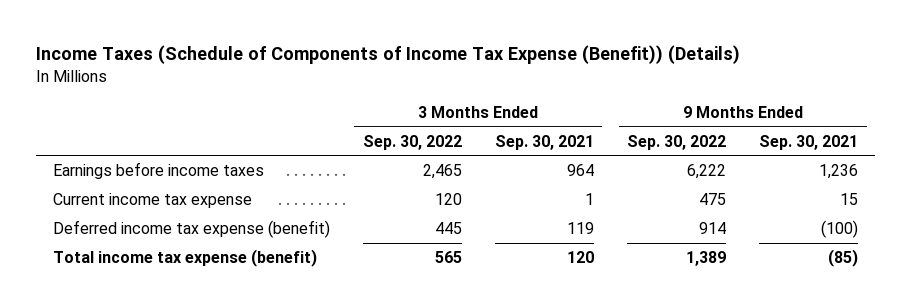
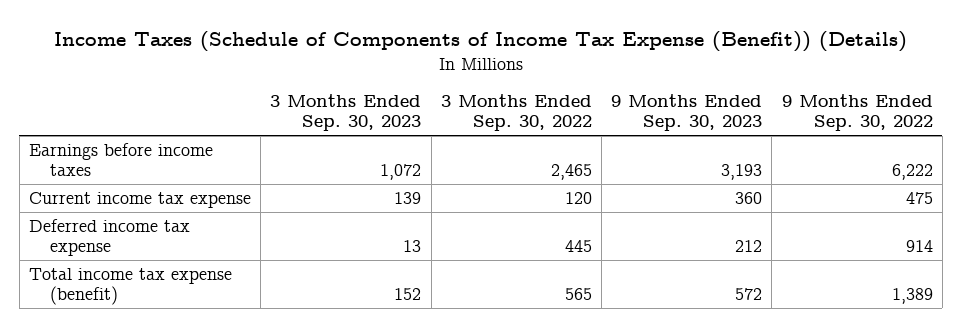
- | 3 Months Ended Sep. 30, 2022 | 3 Months Ended Sep. 30, 2021 | 9 Months Ended Sep. 30, 2022 | 9 Months Ended Sep. 30, 2021
+ | 3 Months Ended Sep. 30, 2023 | 3 Months Ended Sep. 30, 2022 | 9 Months Ended Sep. 30, 2023 | 9 Months Ended Sep. 30, 2022
- Deferred income tax expense (benefit) | 445 | 119 | 914 | (100)
+ Deferred income tax expense | 13 | 445 | 212 | 914

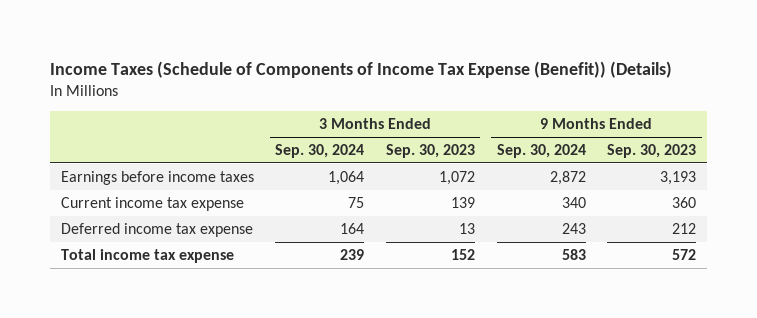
- | 3 Months Ended Sep. 30, 2023 | 3 Months Ended Sep. 30, 2022 | 9 Months Ended Sep. 30, 2023 | 9 Months Ended Sep. 30, 2022
+ | 3 Months Ended Sep. 30, 2024 | 3 Months Ended Sep. 30, 2023 | 9 Months Ended Sep. 30, 2024 | 9 Months Ended Sep. 30, 2023
- Total income tax expense (benefit) | 152 | 565 | 572 | 1,389
+ Total income tax expense | 239 | 152 | 583 | 572

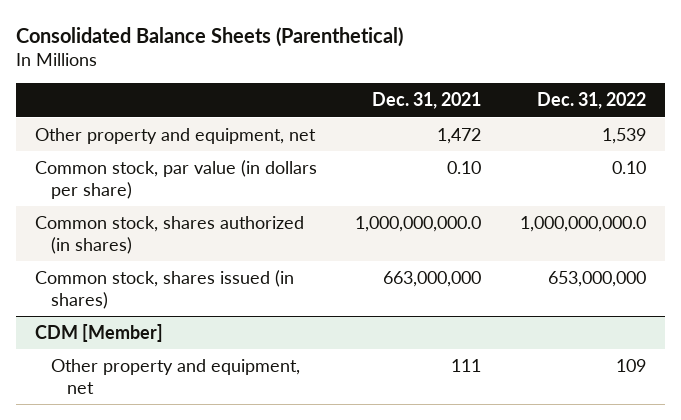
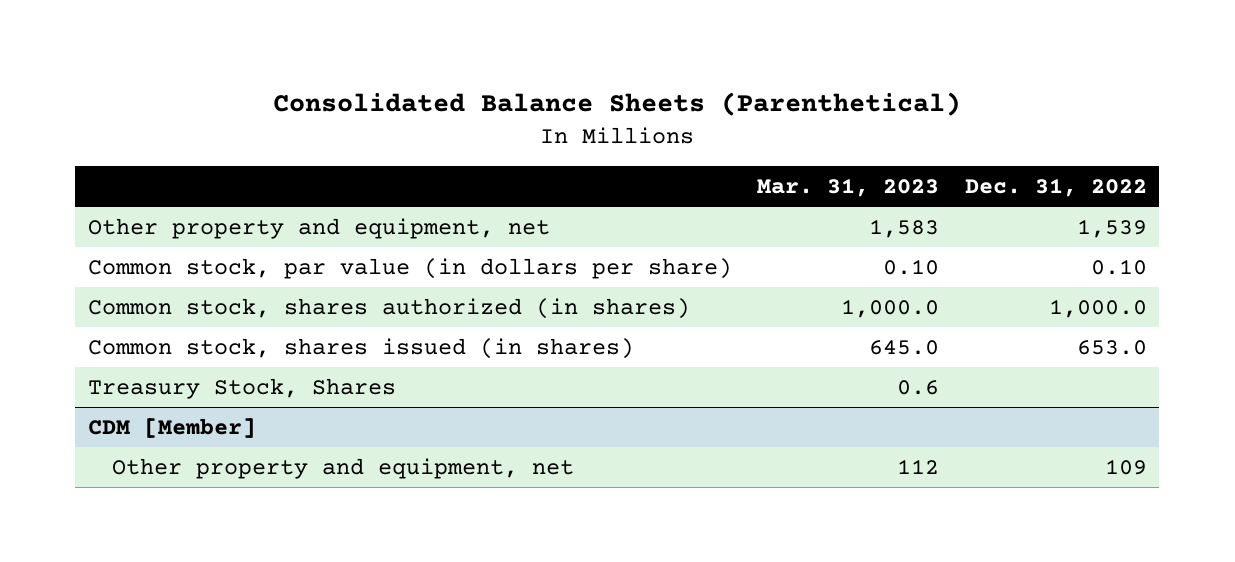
- | Dec. 31, 2021 | Dec. 31, 2022
+ | Mar. 31, 2023 | Dec. 31, 2022
- Common stock, shares authorized (in shares) | 1,000,000,000.0 | 1,000,000,000.0
- Common stock, shares issued (in shares) | 663,000,000 | 653,000,000
+ Common stock, shares authorized (in shares) | 1,000.0 | 1,000.0
+ Common stock, shares issued (in shares) | 645.0 | 653.0
+ Treasury Stock, Shares | 0.6 |

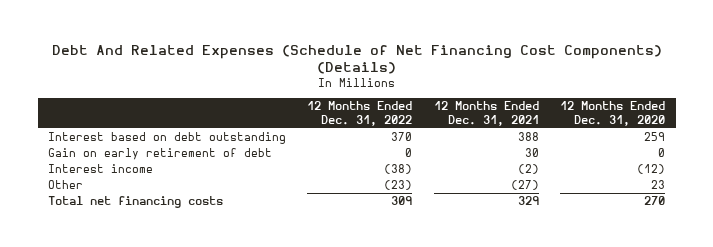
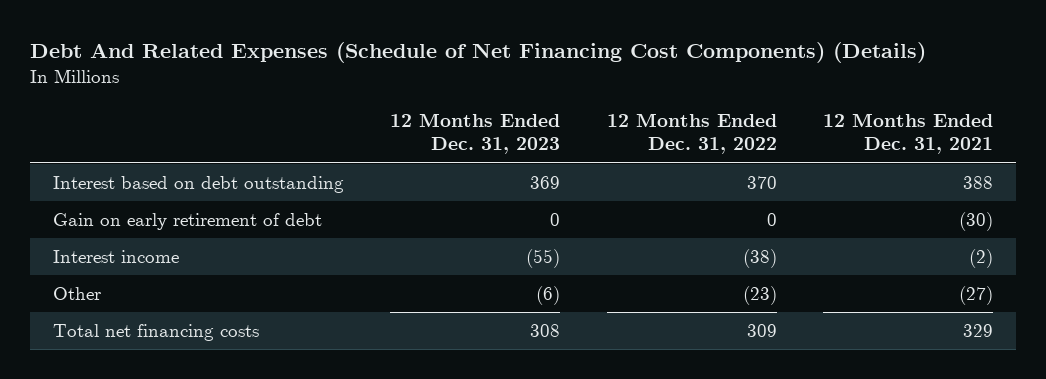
- | 12 Months Ended Dec. 31, 2022 | 12 Months Ended Dec. 31, 2021 | 12 Months Ended Dec. 31, 2020
+ | 12 Months Ended Dec. 31, 2023 | 12 Months Ended Dec. 31, 2022 | 12 Months Ended Dec. 31, 2021
- Gain on early retirement of debt | 0 | 30 | 0
+ Gain on early retirement of debt | 0 | 0 | (30)

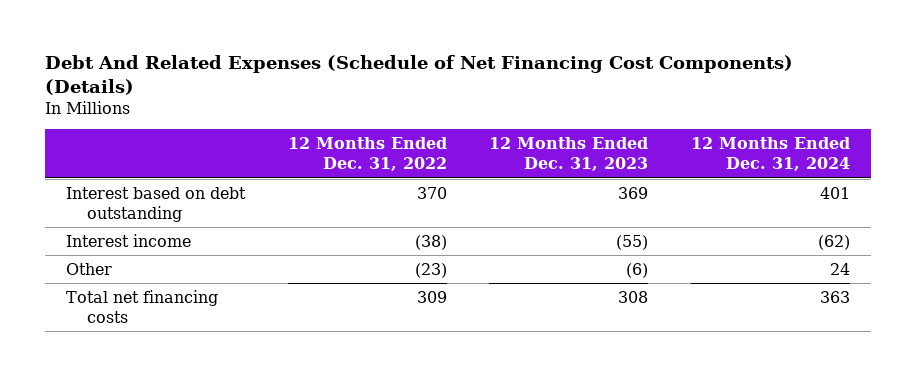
- | 12 Months Ended Dec. 31, 2023 | 12 Months Ended Dec. 31, 2022 | 12 Months Ended Dec. 31, 2021
+ | 12 Months Ended Dec. 31, 2022 | 12 Months Ended Dec. 31, 2023 | 12 Months Ended Dec. 31, 2024
- Gain on early retirement of debt | 0 | 0 | (30)

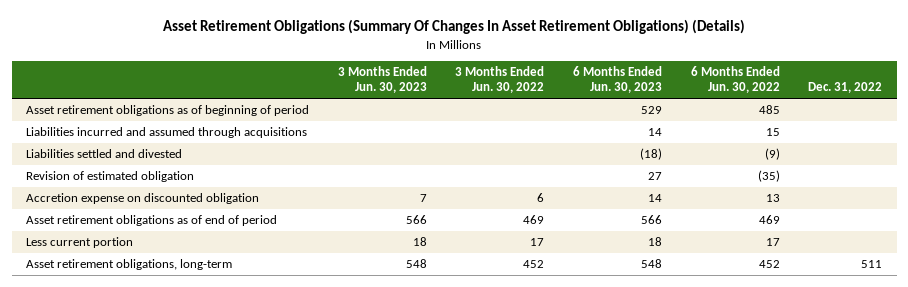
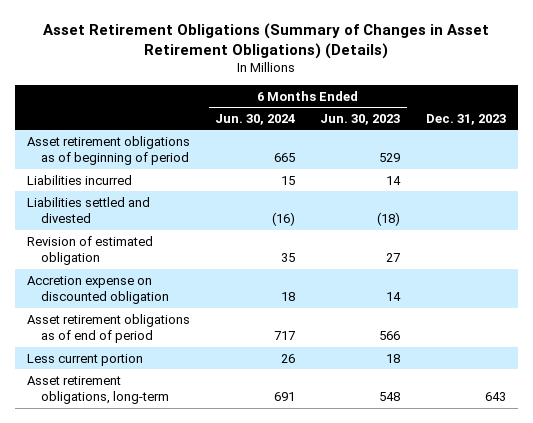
- Asset Retirement Obligations (Summary Of Changes In Asset Retirement Obligations) (Details)
+ Asset Retirement Obligations (Summary of Changes in Asset Retirement Obligations) (Details)
- | 3 Months Ended Jun. 30, 2023 | 3 Months Ended Jun. 30, 2022 | 6 Months Ended Jun. 30, 2023 | 6 Months Ended Jun. 30, 2022 | Dec. 31, 2022
+ | 6 Months Ended Jun. 30, 2024 | 6 Months Ended Jun. 30, 2023 | Dec. 31, 2023
- Liabilities incurred and assumed through acquisitions | | | 14 | 15 |
+ Liabilities incurred | 15 | 14 |

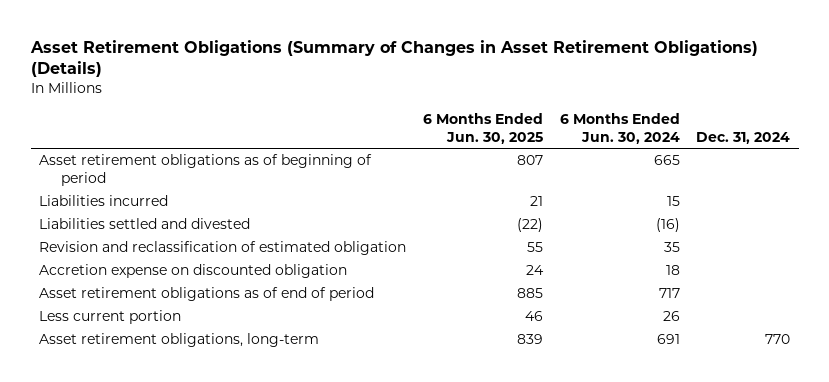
- | 6 Months Ended Jun. 30, 2024 | 6 Months Ended Jun. 30, 2023 | Dec. 31, 2023
+ | 6 Months Ended Jun. 30, 2025 | 6 Months Ended Jun. 30, 2024 | Dec. 31, 2024
- Revision of estimated obligation | 35 | 27 |
+ Revision and reclassification of estimated obligation | 55 | 35 |

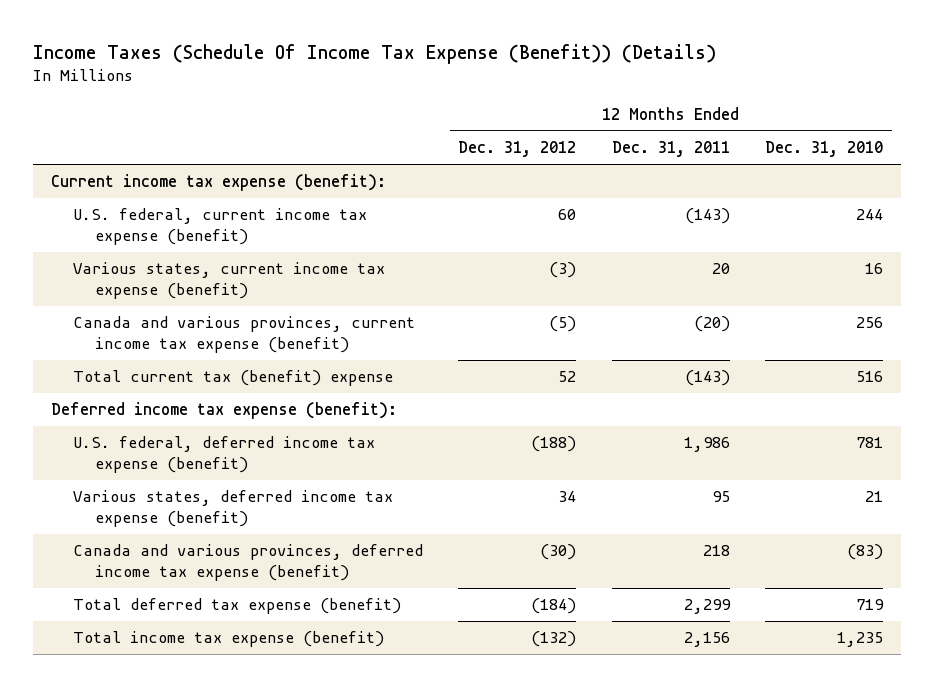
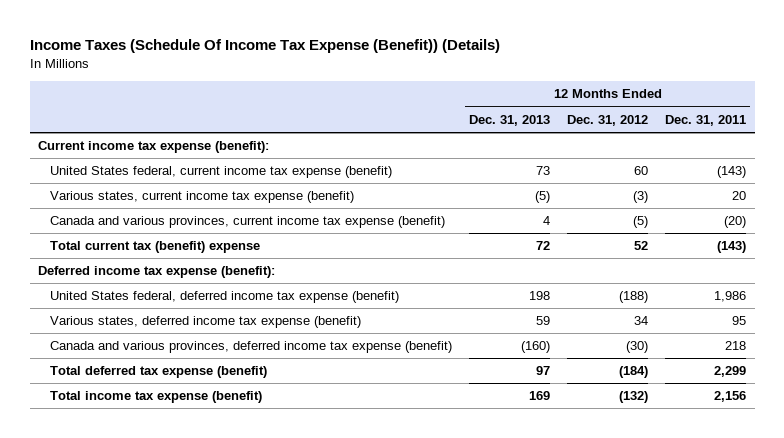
- | 12 Months Ended Dec. 31, 2012 | 12 Months Ended Dec. 31, 2011 | 12 Months Ended Dec. 31, 2010
+ | 12 Months Ended Dec. 31, 2013 | 12 Months Ended Dec. 31, 2012 | 12 Months Ended Dec. 31, 2011
- U.S. federal, current income tax expense (benefit) | 60 | (143) | 244
+ United States federal, current income tax expense (benefit) | 73 | 60 | (143)
- U.S. federal, deferred income tax expense (benefit) | (188) | 1,986 | 781
+ United States federal, deferred income tax expense (benefit) | 198 | (188) | 1,986

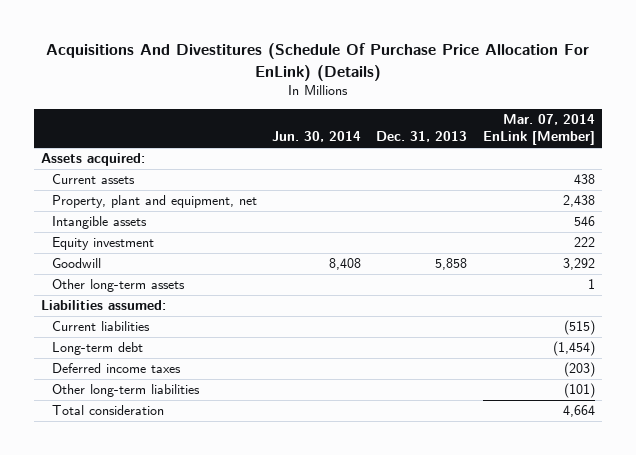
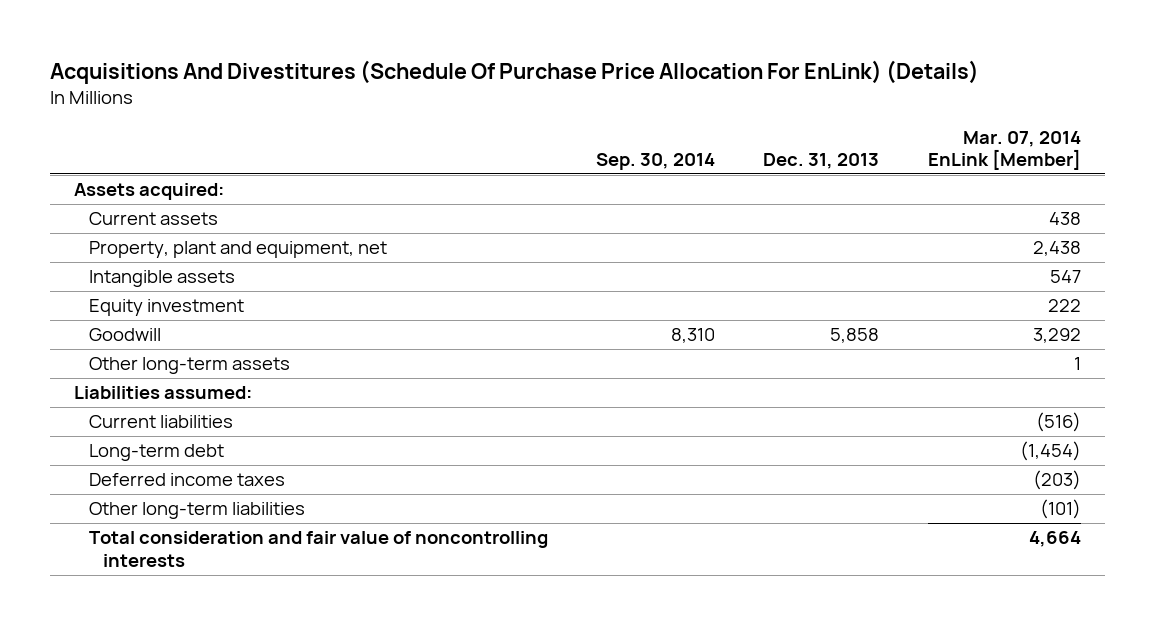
- | Jun. 30, 2014 | Dec. 31, 2013 | Mar. 07, 2014 EnLink [Member]
+ | Sep. 30, 2014 | Dec. 31, 2013 | Mar. 07, 2014 EnLink [Member]
- Intangible assets | | | 546
+ Intangible assets | | | 547
- Current liabilities | | | (515)
+ Current liabilities | | | (516)
- Total consideration | | | 4,664
+ Total consideration and fair value of noncontrolling interests | | | 4,664

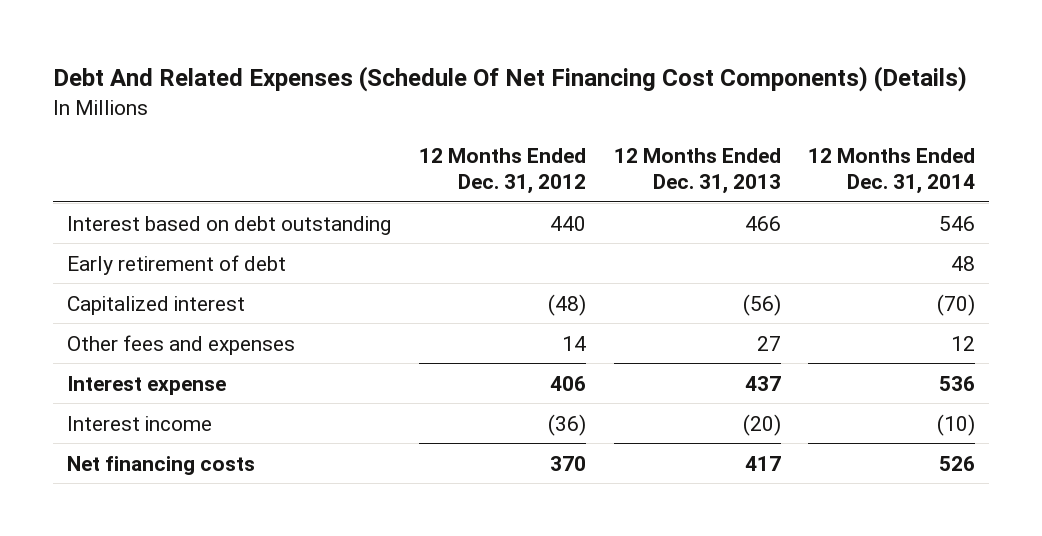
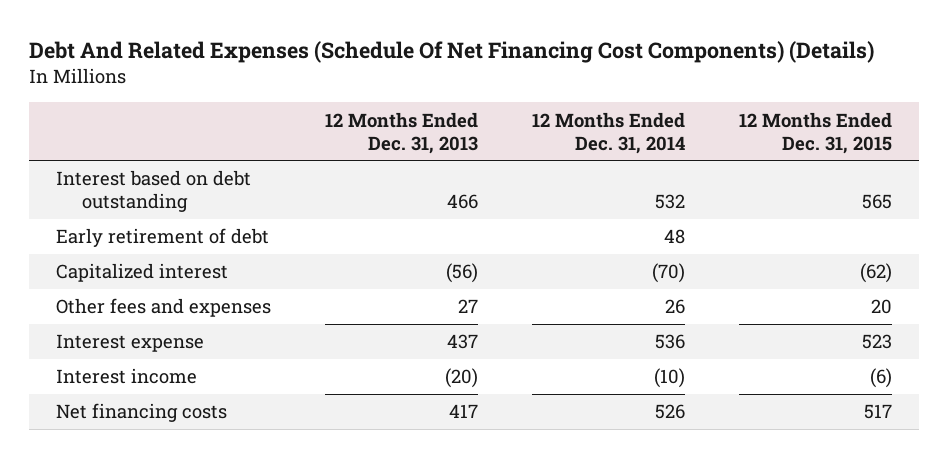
- | 12 Months Ended Dec. 31, 2012 | 12 Months Ended Dec. 31, 2013 | 12 Months Ended Dec. 31, 2014
+ | 12 Months Ended Dec. 31, 2013 | 12 Months Ended Dec. 31, 2014 | 12 Months Ended Dec. 31, 2015
- Interest based on debt outstanding | 440 | 466 | 546
+ Interest based on debt outstanding | 466 | 532 | 565
- Other fees and expenses | 14 | 27 | 12
+ Other fees and expenses | 27 | 26 | 20

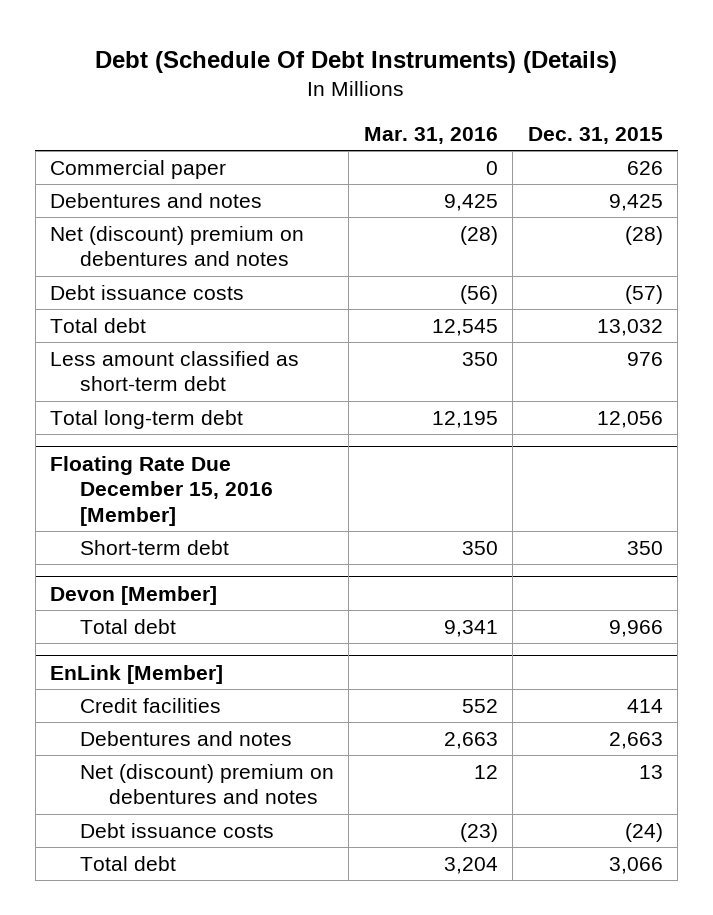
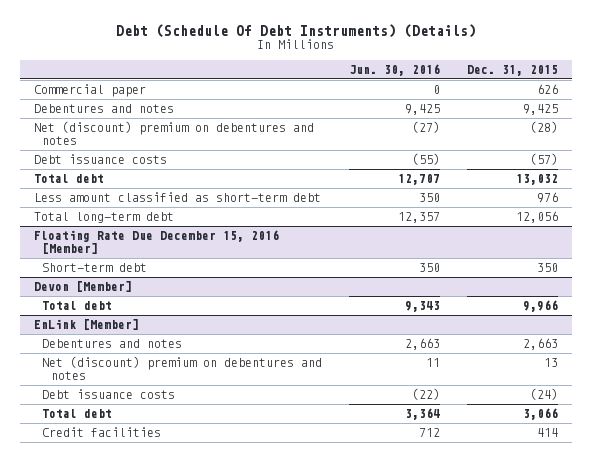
- | Mar. 31, 2016 | Dec. 31, 2015
+ | Jun. 30, 2016 | Dec. 31, 2015
@ EnLink [Member]
moved down: Credit facilities | 712 | 414

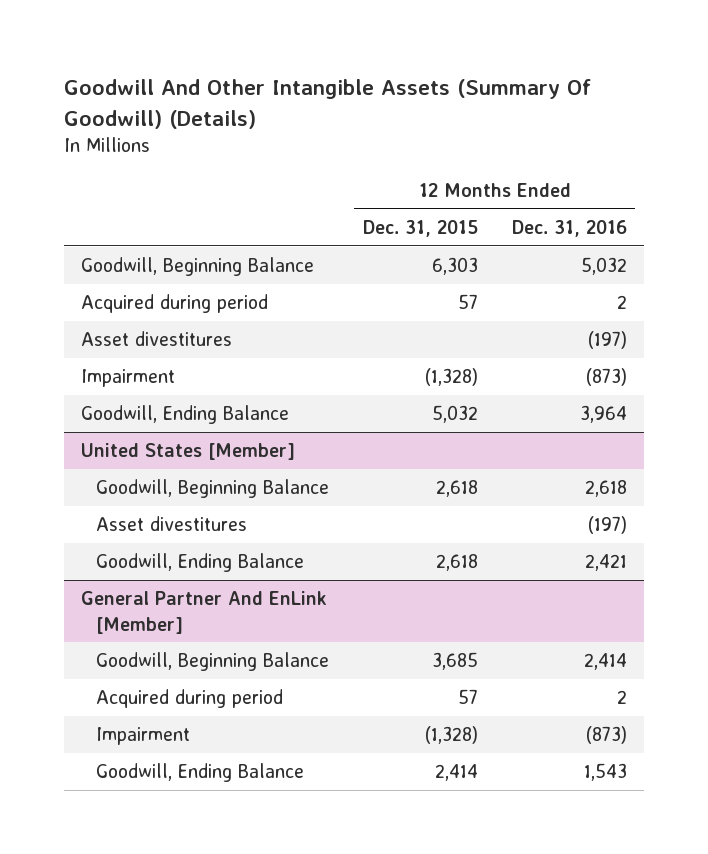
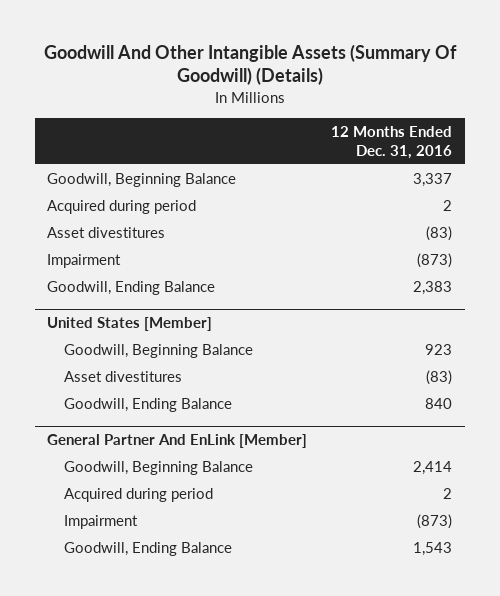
- | 12 Months Ended Dec. 31, 2015 | 12 Months Ended Dec. 31, 2016
+ | 12 Months Ended Dec. 31, 2016
- Goodwill, Beginning Balance | 6,303 | 5,032
+ Goodwill, Beginning Balance | 3,337
- Asset divestitures | | (197)
+ Asset divestitures | (83)
- Goodwill, Ending Balance | 5,032 | 3,964
+ Goodwill, Ending Balance | 2,383
@ United States [Member]
- Goodwill, Beginning Balance | 2,618 | 2,618
- Asset divestitures | | (197)
- Goodwill, Ending Balance | 2,618 | 2,421
+ Goodwill, Beginning Balance | 923
+ Asset divestitures | (83)
+ Goodwill, Ending Balance | 840

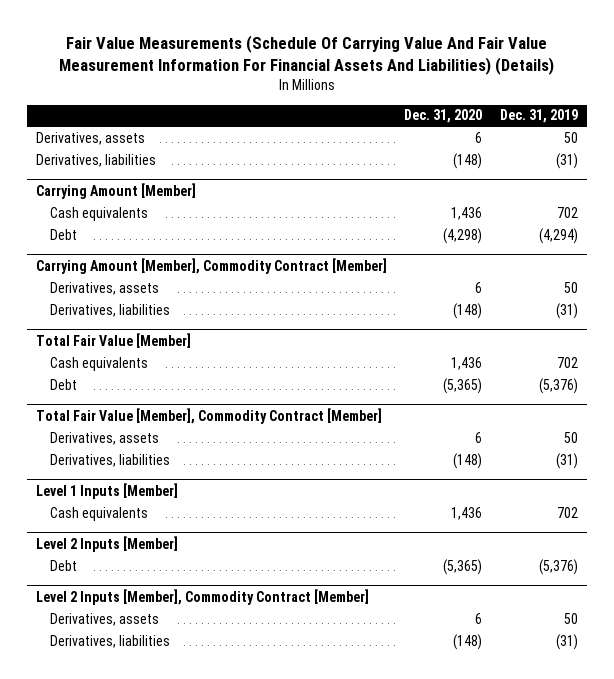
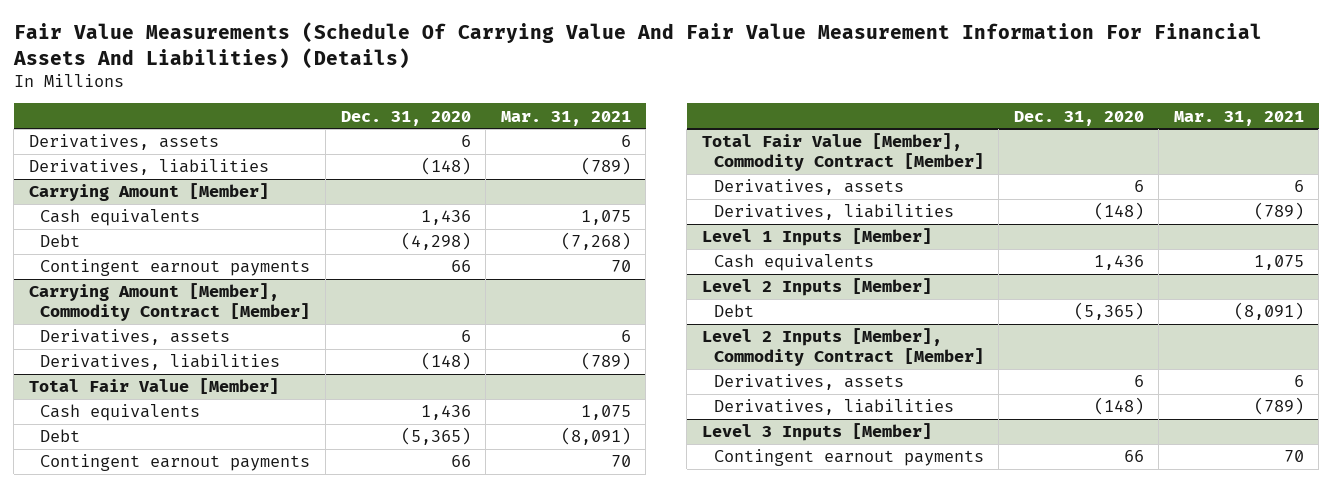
- | Dec. 31, 2020 | Dec. 31, 2019
+ | Dec. 31, 2020 | Mar. 31, 2021
@ Carrying Amount [Member]
+ Contingent earnout payments | 66 | 70
@ Total Fair Value [Member]
+ Contingent earnout payments | 66 | 70
+ Level 3 Inputs [Member]
+ Contingent earnout payments | 66 | 70

